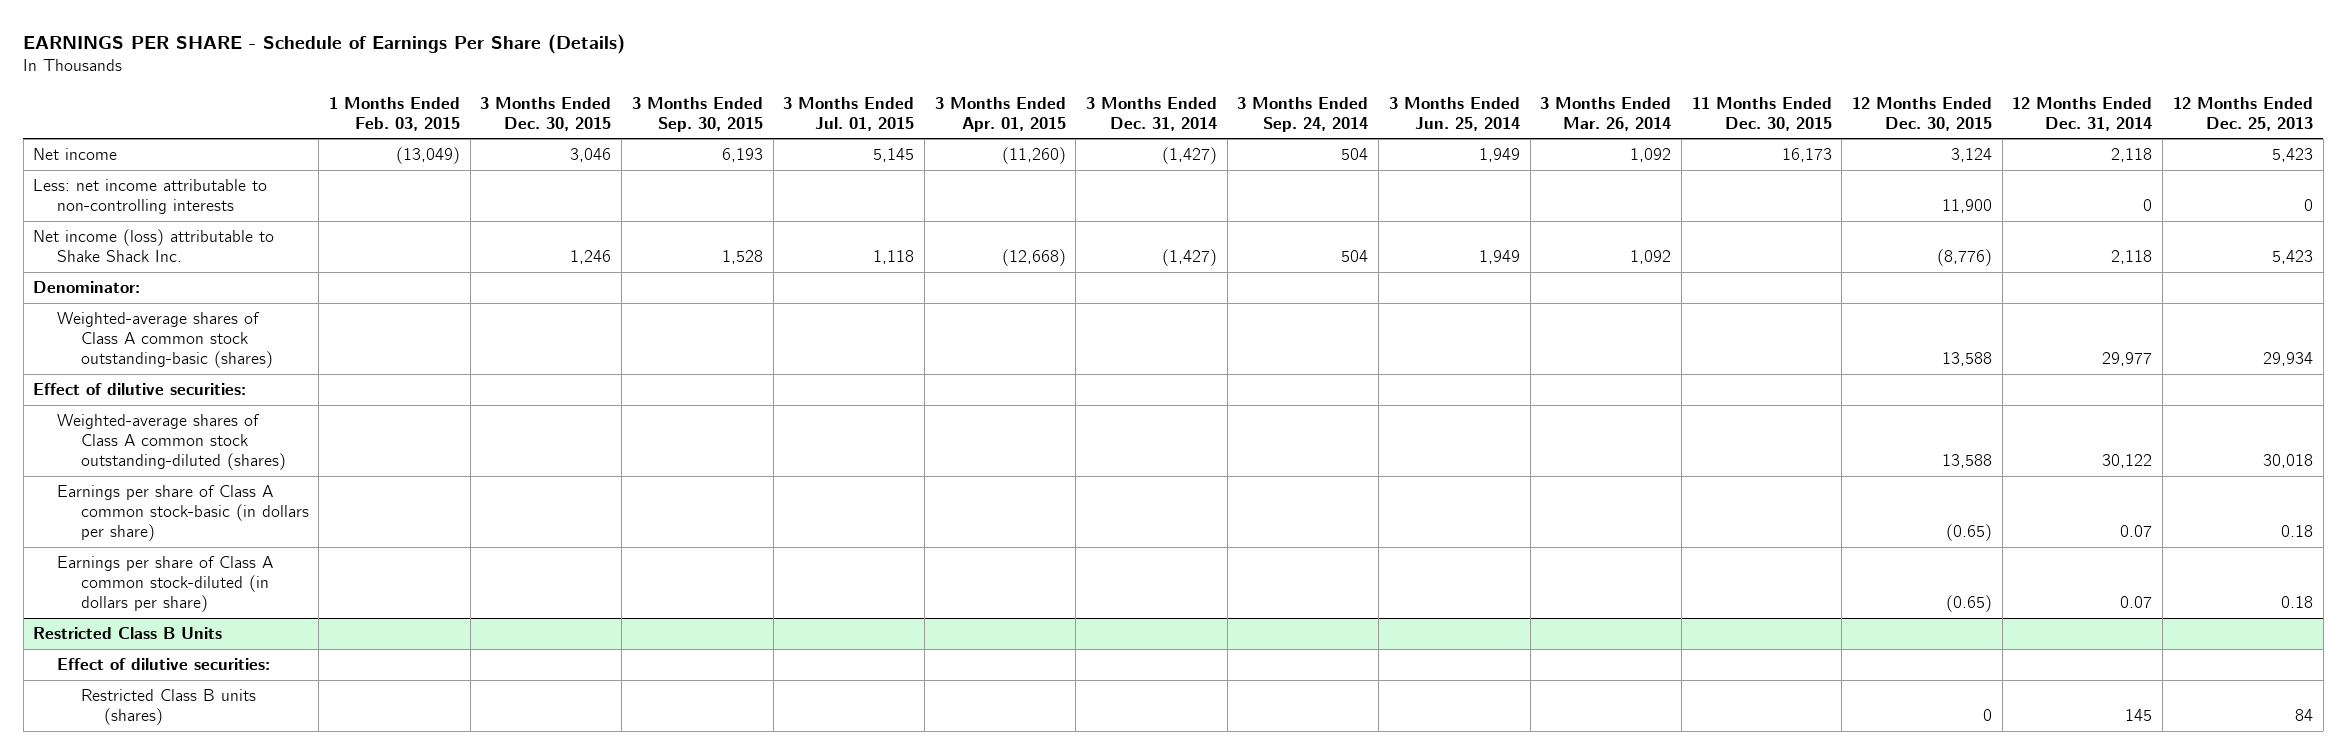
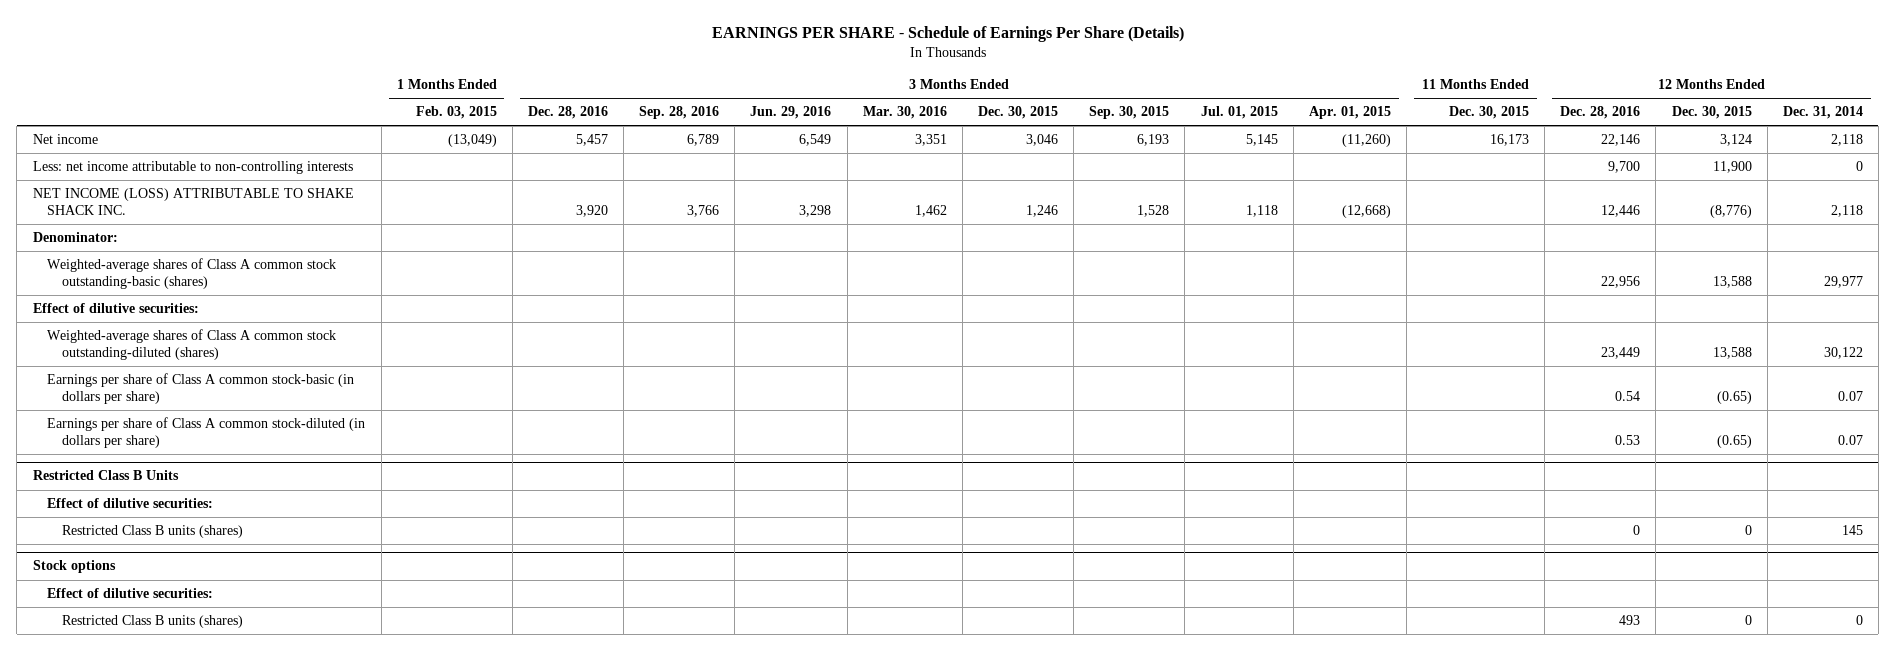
- | 1 Months Ended Feb. 03, 2015 | 3 Months Ended Dec. 30, 2015 | 3 Months Ended Sep. 30, 2015 | 3 Months Ended Jul. 01, 2015 | 3 Months Ended Apr. 01, 2015 | 3 Months Ended Dec. 31, 2014 | 3 Months Ended Sep. 24, 2014 | 3 Months Ended Jun. 25, 2014 | 3 Months Ended Mar. 26, 2014 | 11 Months Ended Dec. 30, 2015 | 12 Months Ended Dec. 30, 2015 | 12 Months Ended Dec. 31, 2014 | 12 Months Ended Dec. 25, 2013
+ | 1 Months Ended Feb. 03, 2015 | 3 Months Ended Dec. 28, 2016 | 3 Months Ended Sep. 28, 2016 | 3 Months Ended Jun. 29, 2016 | 3 Months Ended Mar. 30, 2016 | 3 Months Ended Dec. 30, 2015 | 3 Months Ended Sep. 30, 2015 | 3 Months Ended Jul. 01, 2015 | 3 Months Ended Apr. 01, 2015 | 11 Months Ended Dec. 30, 2015 | 12 Months Ended Dec. 28, 2016 | 12 Months Ended Dec. 30, 2015 | 12 Months Ended Dec. 31, 2014
- Net income (loss) attributable to Shake Shack Inc. | | 1,246 | 1,528 | 1,118 | (12,668) | (1,427) | 504 | 1,949 | 1,092 | | (8,776) | 2,118 | 5,423
+ NET INCOME (LOSS) ATTRIBUTABLE TO SHAKE SHACK INC. | | 3,920 | 3,766 | 3,298 | 1,462 | 1,246 | 1,528 | 1,118 | (12,668) | | 12,446 | (8,776) | 2,118
+ Stock options
+ Effect of dilutive securities:
+ Restricted Class B units (shares) | | | | | | | | | | | 493 | 0 | 0

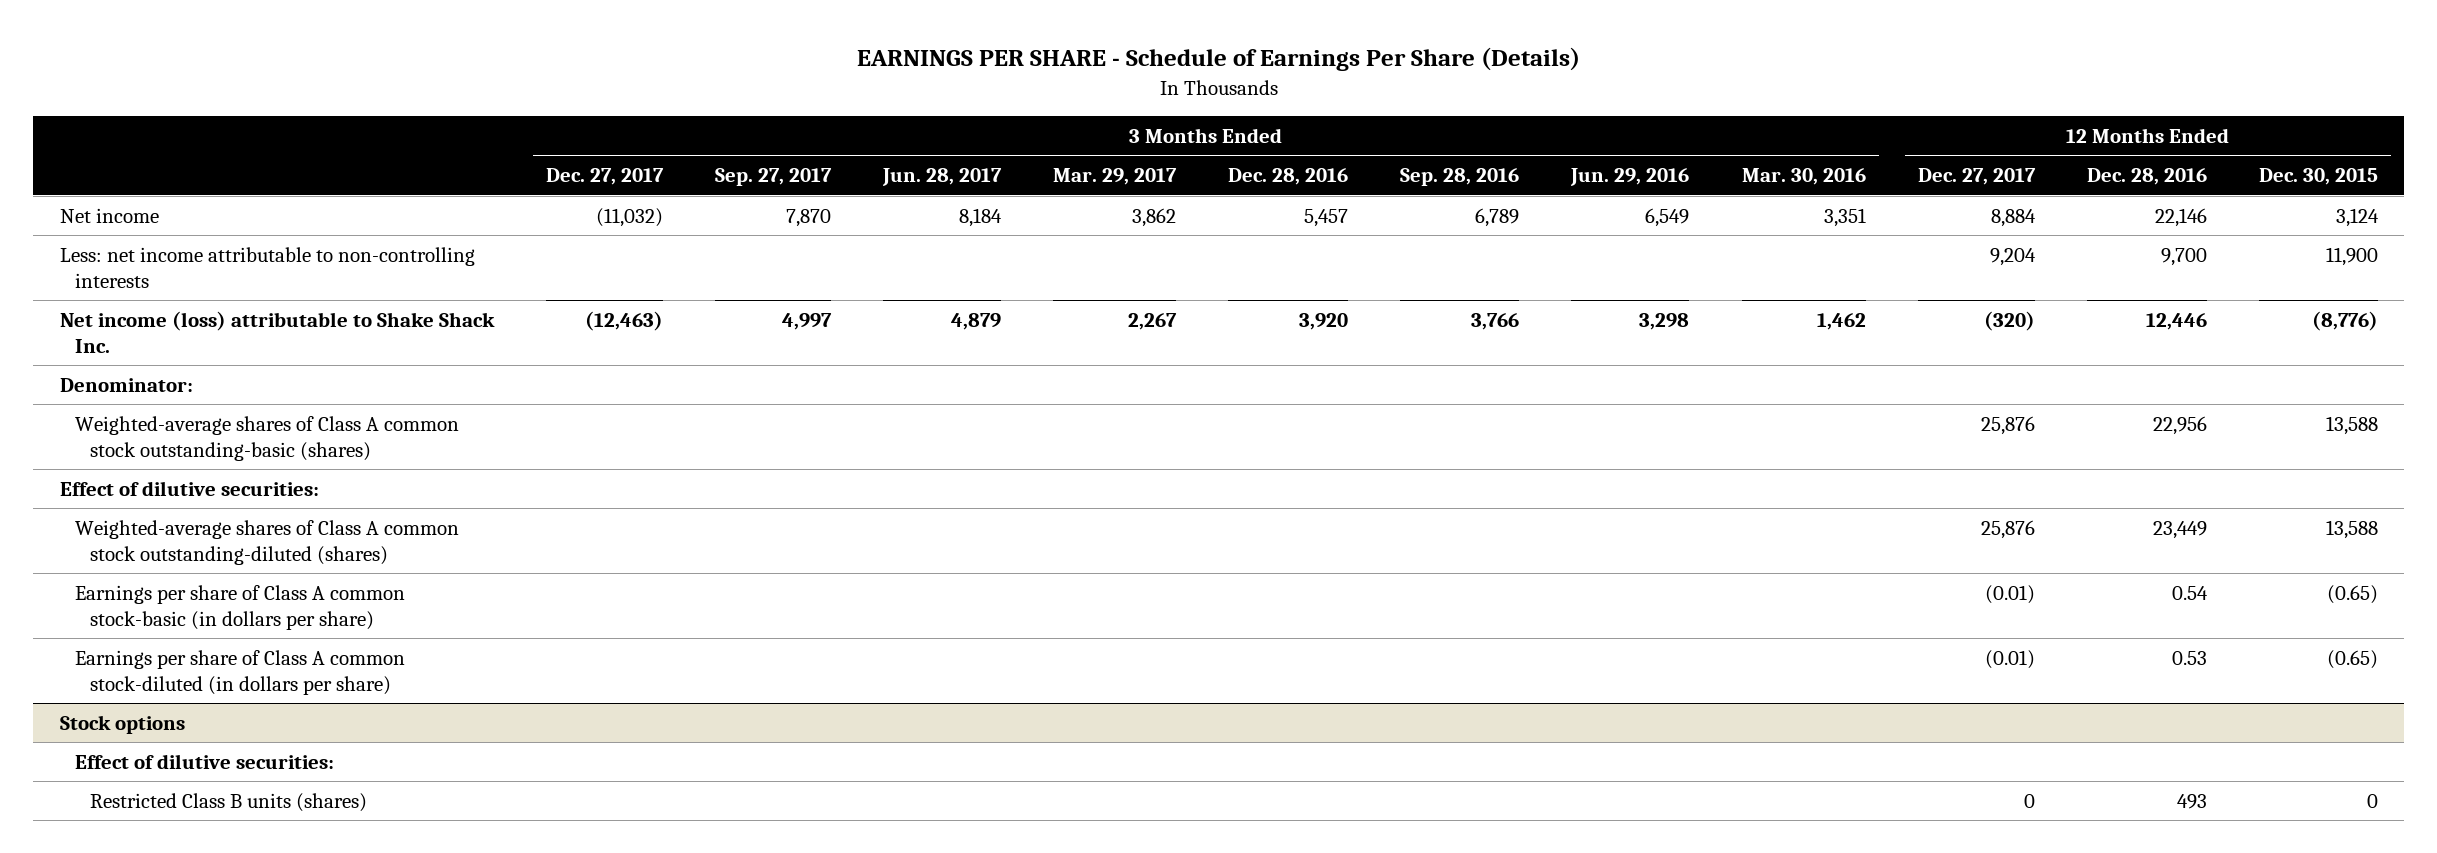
- | 1 Months Ended Feb. 03, 2015 | 3 Months Ended Dec. 28, 2016 | 3 Months Ended Sep. 28, 2016 | 3 Months Ended Jun. 29, 2016 | 3 Months Ended Mar. 30, 2016 | 3 Months Ended Dec. 30, 2015 | 3 Months Ended Sep. 30, 2015 | 3 Months Ended Jul. 01, 2015 | 3 Months Ended Apr. 01, 2015 | 11 Months Ended Dec. 30, 2015 | 12 Months Ended Dec. 28, 2016 | 12 Months Ended Dec. 30, 2015 | 12 Months Ended Dec. 31, 2014
+ | 3 Months Ended Dec. 27, 2017 | 3 Months Ended Sep. 27, 2017 | 3 Months Ended Jun. 28, 2017 | 3 Months Ended Mar. 29, 2017 | 3 Months Ended Dec. 28, 2016 | 3 Months Ended Sep. 28, 2016 | 3 Months Ended Jun. 29, 2016 | 3 Months Ended Mar. 30, 2016 | 12 Months Ended Dec. 27, 2017 | 12 Months Ended Dec. 28, 2016 | 12 Months Ended Dec. 30, 2015
- NET INCOME (LOSS) ATTRIBUTABLE TO SHAKE SHACK INC. | | 3,920 | 3,766 | 3,298 | 1,462 | 1,246 | 1,528 | 1,118 | (12,668) | | 12,446 | (8,776) | 2,118
+ Net income (loss) attributable to Shake Shack Inc. | (12,463) | 4,997 | 4,879 | 2,267 | 3,920 | 3,766 | 3,298 | 1,462 | (320) | 12,446 | (8,776)
- Restricted Class B Units
- Effect of dilutive securities:
- Restricted Class B units (shares) | | | | | | | | | | | 0 | 0 | 145

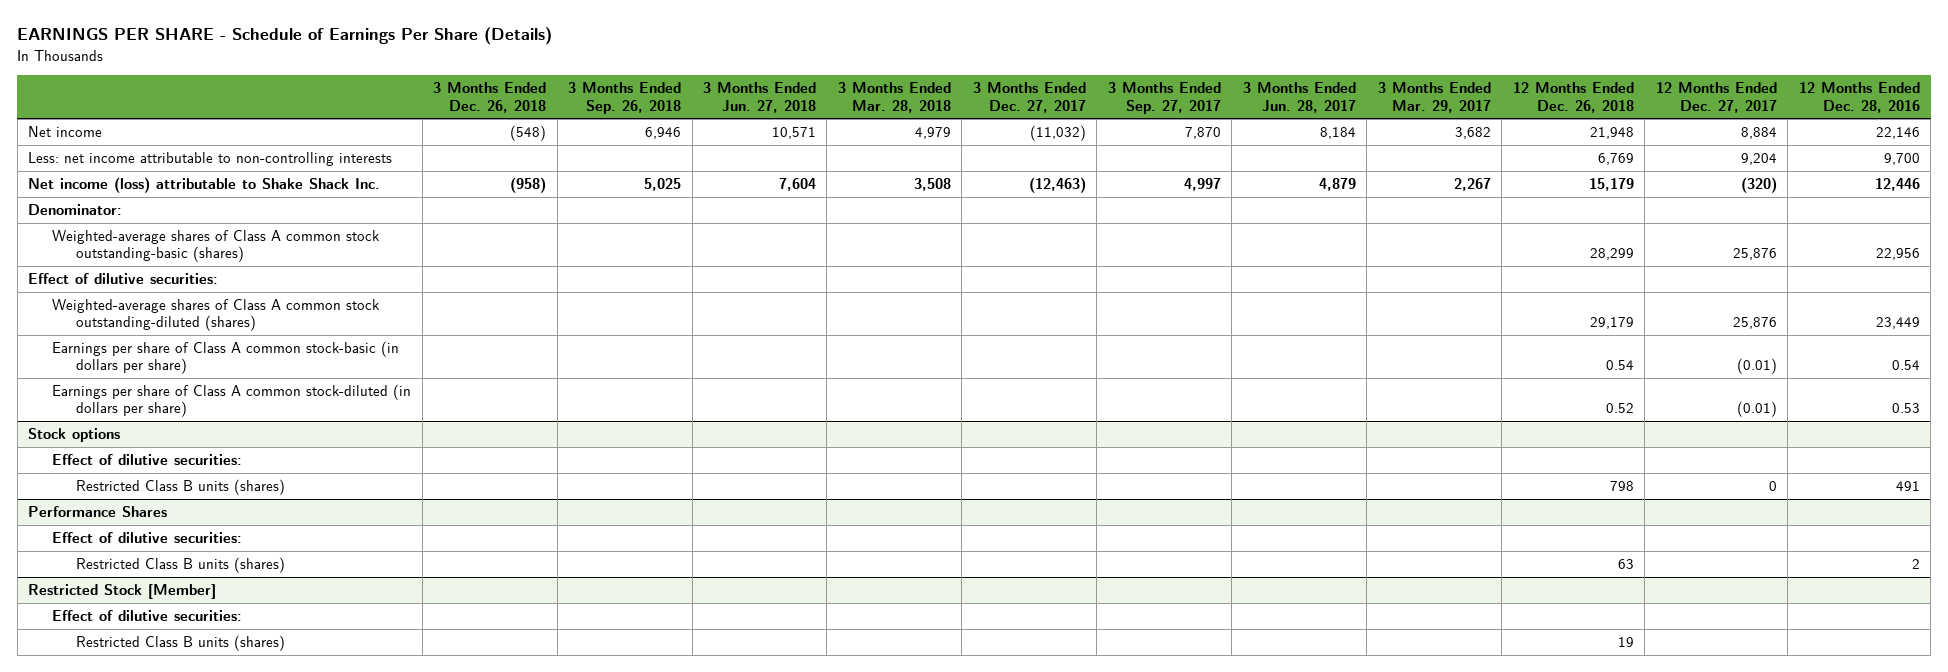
- | 3 Months Ended Dec. 27, 2017 | 3 Months Ended Sep. 27, 2017 | 3 Months Ended Jun. 28, 2017 | 3 Months Ended Mar. 29, 2017 | 3 Months Ended Dec. 28, 2016 | 3 Months Ended Sep. 28, 2016 | 3 Months Ended Jun. 29, 2016 | 3 Months Ended Mar. 30, 2016 | 12 Months Ended Dec. 27, 2017 | 12 Months Ended Dec. 28, 2016 | 12 Months Ended Dec. 30, 2015
+ | 3 Months Ended Dec. 26, 2018 | 3 Months Ended Sep. 26, 2018 | 3 Months Ended Jun. 27, 2018 | 3 Months Ended Mar. 28, 2018 | 3 Months Ended Dec. 27, 2017 | 3 Months Ended Sep. 27, 2017 | 3 Months Ended Jun. 28, 2017 | 3 Months Ended Mar. 29, 2017 | 12 Months Ended Dec. 26, 2018 | 12 Months Ended Dec. 27, 2017 | 12 Months Ended Dec. 28, 2016
- Net income | (11,032) | 7,870 | 8,184 | 3,862 | 5,457 | 6,789 | 6,549 | 3,351 | 8,884 | 22,146 | 3,124
+ Net income | (548) | 6,946 | 10,571 | 4,979 | (11,032) | 7,870 | 8,184 | 3,682 | 21,948 | 8,884 | 22,146
@ Stock options
- Restricted Class B units (shares) | | | | | | | | | 0 | 493 | 0
+ Restricted Class B units (shares) | | | | | | | | | 798 | 0 | 491
+ Performance Shares
+ Effect of dilutive securities:
+ Restricted Class B units (shares) | | | | | | | | | 63 | | 2
+ Restricted Stock [Member]
+ Effect of dilutive securities:
+ Restricted Class B units (shares) | | | | | | | | | 19 | |

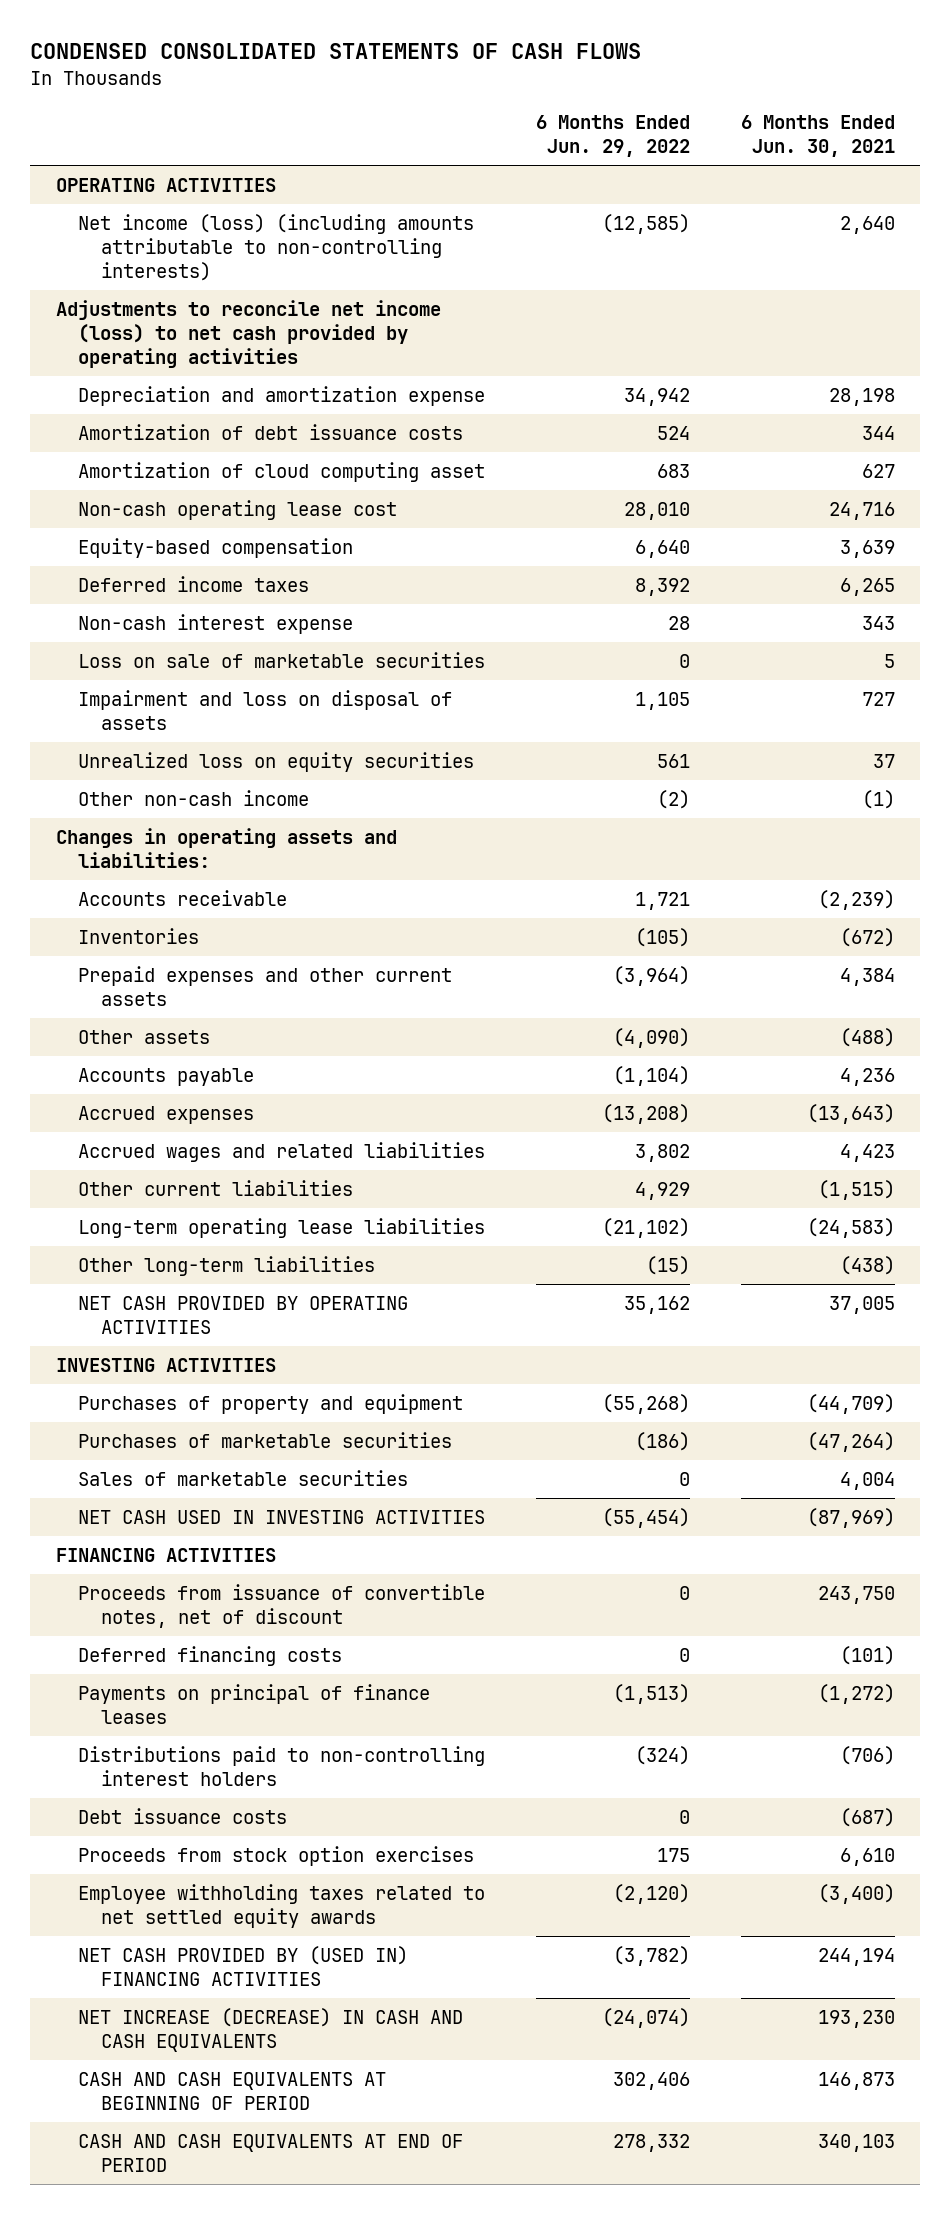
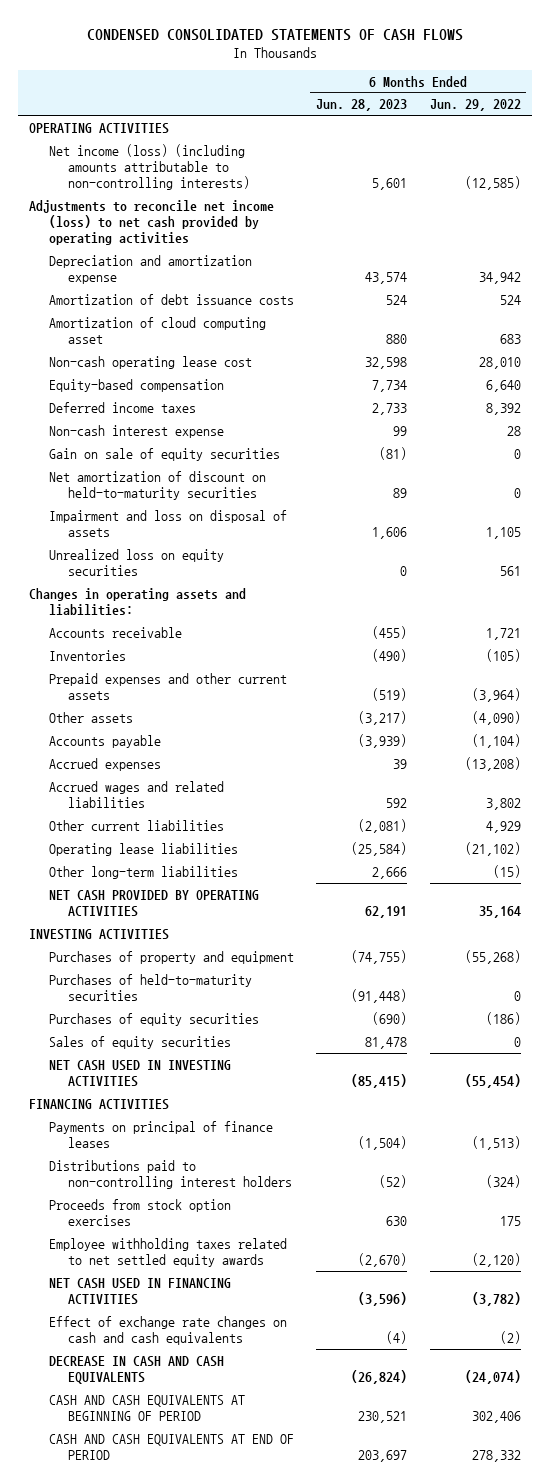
- | 6 Months Ended Jun. 29, 2022 | 6 Months Ended Jun. 30, 2021
+ | 6 Months Ended Jun. 28, 2023 | 6 Months Ended Jun. 29, 2022
- Loss on sale of marketable securities | 0 | 5
+ Gain on sale of equity securities | (81) | 0
+ Net amortization of discount on held-to-maturity securities | 89 | 0
- Other non-cash income | (2) | (1)
- Long-term operating lease liabilities | (21,102) | (24,583)
+ Operating lease liabilities | (25,584) | (21,102)
- NET CASH PROVIDED BY OPERATING ACTIVITIES | 35,162 | 37,005
+ NET CASH PROVIDED BY OPERATING ACTIVITIES | 62,191 | 35,164
- Purchases of marketable securities | (186) | (47,264)
- Sales of marketable securities | 0 | 4,004
+ Purchases of held-to-maturity securities | (91,448) | 0
+ Purchases of equity securities | (690) | (186)
+ Sales of equity securities | 81,478 | 0
- Proceeds from issuance of convertible notes, net of discount | 0 | 243,750
- Deferred financing costs | 0 | (101)
- Debt issuance costs | 0 | (687)
- NET CASH PROVIDED BY (USED IN) FINANCING ACTIVITIES | (3,782) | 244,194
- NET INCREASE (DECREASE) IN CASH AND CASH EQUIVALENTS | (24,074) | 193,230
+ NET CASH USED IN FINANCING ACTIVITIES | (3,596) | (3,782)
+ Effect of exchange rate changes on cash and cash equivalents | (4) | (2)
+ DECREASE IN CASH AND CASH EQUIVALENTS | (26,824) | (24,074)

